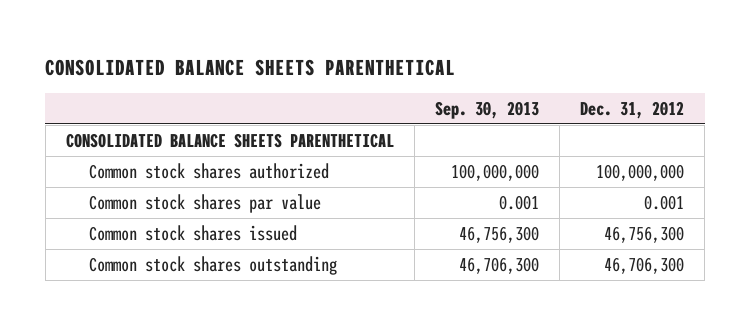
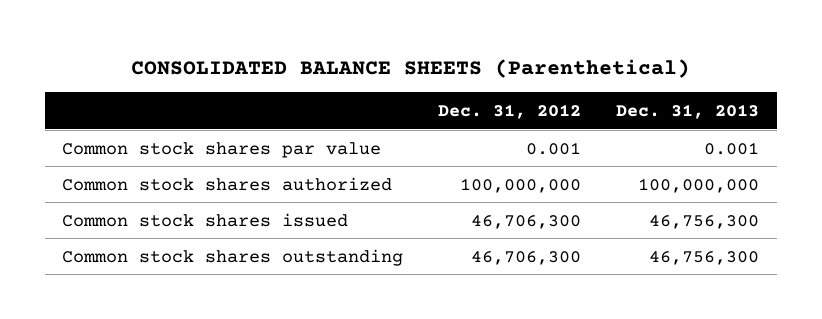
- CONSOLIDATED BALANCE SHEETS PARENTHETICAL
+ CONSOLIDATED BALANCE SHEETS (Parenthetical)
- | Sep. 30, 2013 | Dec. 31, 2012
+ | Dec. 31, 2012 | Dec. 31, 2013
- CONSOLIDATED BALANCE SHEETS PARENTHETICAL
- Common stock shares issued | 46,756,300 | 46,756,300
moved down: Common stock shares authorized | 100,000,000 | 100,000,000
+ Common stock shares issued | 46,706,300 | 46,756,300

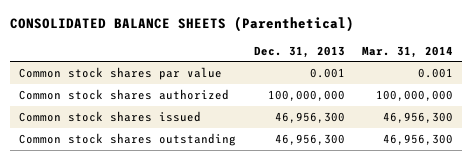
- | Dec. 31, 2012 | Dec. 31, 2013
+ | Dec. 31, 2013 | Mar. 31, 2014
- Common stock shares issued | 46,706,300 | 46,756,300
- Common stock shares outstanding | 46,706,300 | 46,756,300
+ Common stock shares issued | 46,956,300 | 46,956,300
+ Common stock shares outstanding | 46,956,300 | 46,956,300

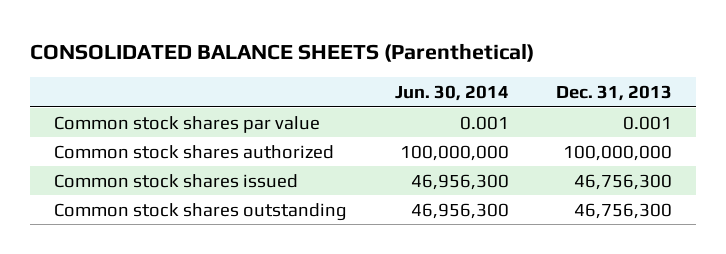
- | Dec. 31, 2013 | Mar. 31, 2014
+ | Jun. 30, 2014 | Dec. 31, 2013
- Common stock shares issued | 46,956,300 | 46,956,300
- Common stock shares outstanding | 46,956,300 | 46,956,300
+ Common stock shares issued | 46,956,300 | 46,756,300
+ Common stock shares outstanding | 46,956,300 | 46,756,300

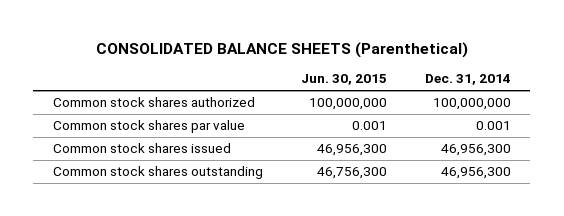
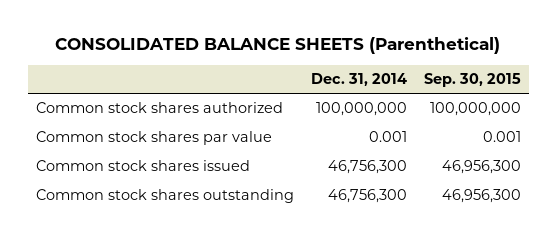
- | Jun. 30, 2015 | Dec. 31, 2014
+ | Dec. 31, 2014 | Sep. 30, 2015
- Common stock shares issued | 46,956,300 | 46,956,300
- Common stock shares outstanding | 46,756,300 | 46,956,300
+ Common stock shares issued | 46,756,300 | 46,956,300
+ Common stock shares outstanding | 46,756,300 | 46,956,300

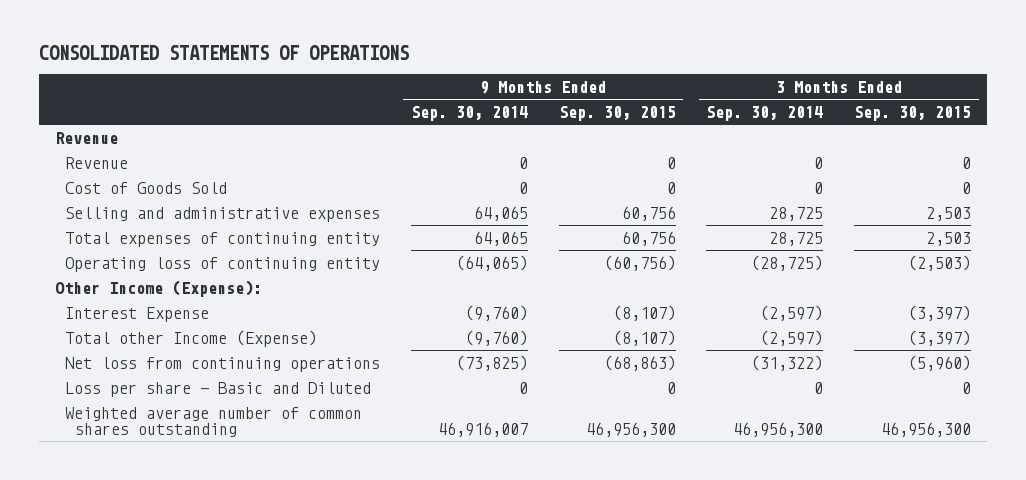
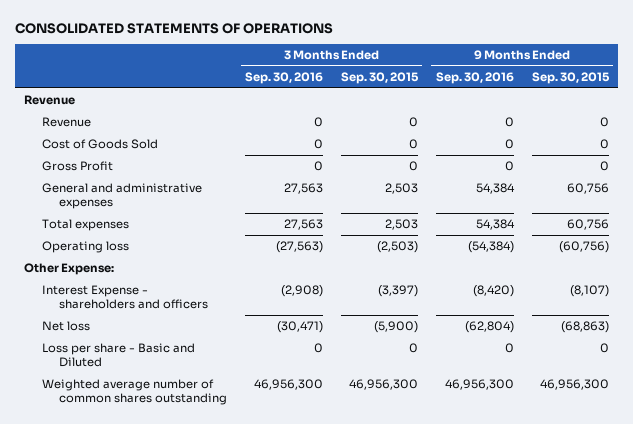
- | 9 Months Ended Sep. 30, 2014 | 9 Months Ended Sep. 30, 2015 | 3 Months Ended Sep. 30, 2014 | 3 Months Ended Sep. 30, 2015
+ | 3 Months Ended Sep. 30, 2016 | 3 Months Ended Sep. 30, 2015 | 9 Months Ended Sep. 30, 2016 | 9 Months Ended Sep. 30, 2015
- Selling and administrative expenses | 64,065 | 60,756 | 28,725 | 2,503
- Total expenses of continuing entity | 64,065 | 60,756 | 28,725 | 2,503
- Operating loss of continuing entity | (64,065) | (60,756) | (28,725) | (2,503)
- Other Income (Expense):
- Interest Expense | (9,760) | (8,107) | (2,597) | (3,397)
- Total other Income (Expense) | (9,760) | (8,107) | (2,597) | (3,397)
- Net loss from continuing operations | (73,825) | (68,863) | (31,322) | (5,960)
+ Gross Profit | 0 | 0 | 0 | 0
+ General and administrative expenses | 27,563 | 2,503 | 54,384 | 60,756
+ Total expenses | 27,563 | 2,503 | 54,384 | 60,756
+ Operating loss | (27,563) | (2,503) | (54,384) | (60,756)
+ Other Expense:
+ Interest Expense - shareholders and officers | (2,908) | (3,397) | (8,420) | (8,107)
+ Net loss | (30,471) | (5,900) | (62,804) | (68,863)

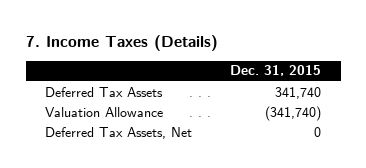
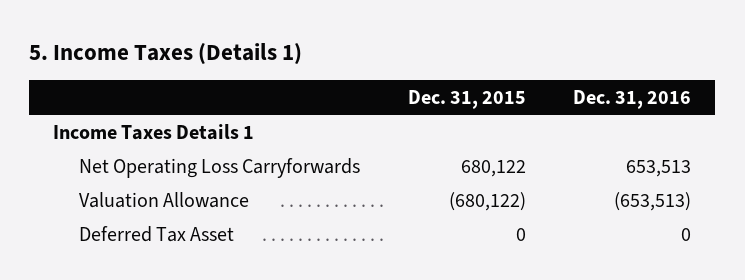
- 7. Income Taxes (Details)
+ 5. Income Taxes (Details 1)
- | Dec. 31, 2015
+ | Dec. 31, 2015 | Dec. 31, 2016
- Deferred Tax Assets | 341,740
- Valuation Allowance | (341,740)
- Deferred Tax Assets, Net | 0
+ Income Taxes Details 1
+ Net Operating Loss Carryforwards | 680,122 | 653,513
+ Valuation Allowance | (680,122) | (653,513)
+ Deferred Tax Asset | 0 | 0

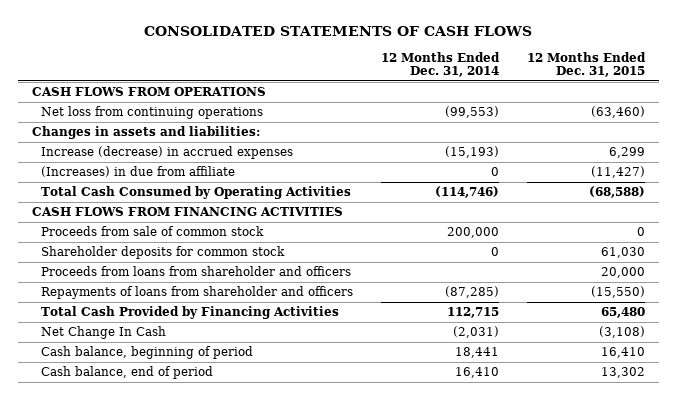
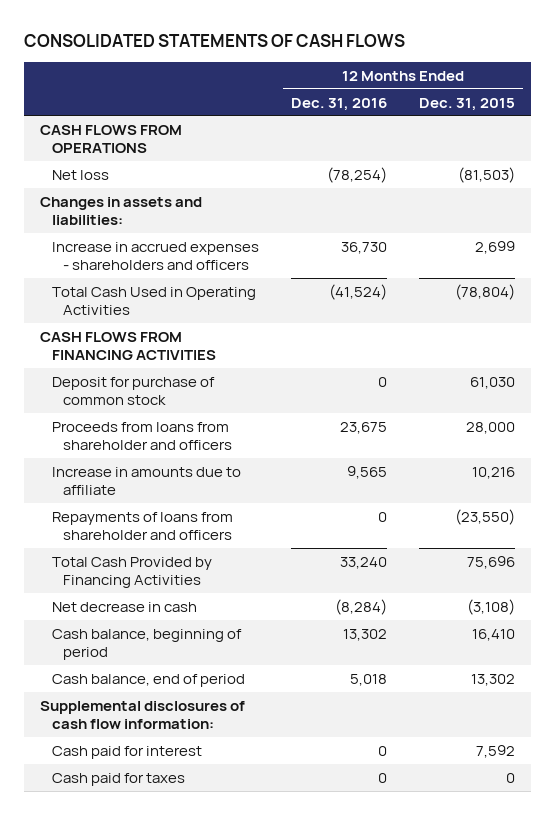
- | 12 Months Ended Dec. 31, 2014 | 12 Months Ended Dec. 31, 2015
+ | 12 Months Ended Dec. 31, 2016 | 12 Months Ended Dec. 31, 2015
- Net loss from continuing operations | (99,553) | (63,460)
+ Net loss | (78,254) | (81,503)
- Increase (decrease) in accrued expenses | (15,193) | 6,299
- (Increases) in due from affiliate | 0 | (11,427)
- Total Cash Consumed by Operating Activities | (114,746) | (68,588)
+ Increase in accrued expenses - shareholders and officers | 36,730 | 2,699
+ Total Cash Used in Operating Activities | (41,524) | (78,804)
- Proceeds from sale of common stock | 200,000 | 0
- Shareholder deposits for common stock | 0 | 61,030
- Proceeds from loans from shareholder and officers | | 20,000
- Repayments of loans from shareholder and officers | (87,285) | (15,550)
- Total Cash Provided by Financing Activities | 112,715 | 65,480
- Net Change In Cash | (2,031) | (3,108)
+ Deposit for purchase of common stock | 0 | 61,030
+ Proceeds from loans from shareholder and officers | 23,675 | 28,000
+ Increase in amounts due to affiliate | 9,565 | 10,216
+ Repayments of loans from shareholder and officers | 0 | (23,550)
+ Total Cash Provided by Financing Activities | 33,240 | 75,696
+ Net decrease in cash | (8,284) | (3,108)
+ Supplemental disclosures of cash flow information:
+ Cash paid for interest | 0 | 7,592
+ Cash paid for taxes | 0 | 0

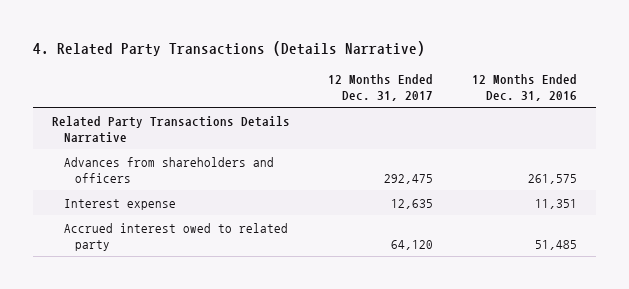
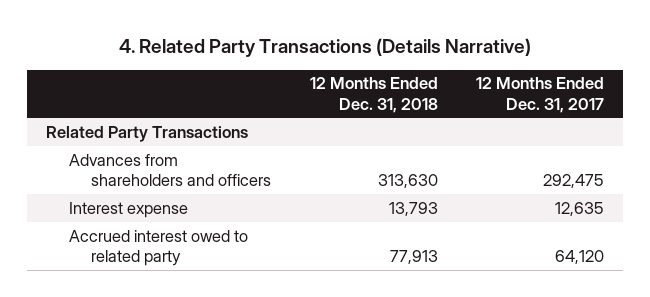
- | 12 Months Ended Dec. 31, 2017 | 12 Months Ended Dec. 31, 2016
+ | 12 Months Ended Dec. 31, 2018 | 12 Months Ended Dec. 31, 2017
- Related Party Transactions Details Narrative
+ Related Party Transactions

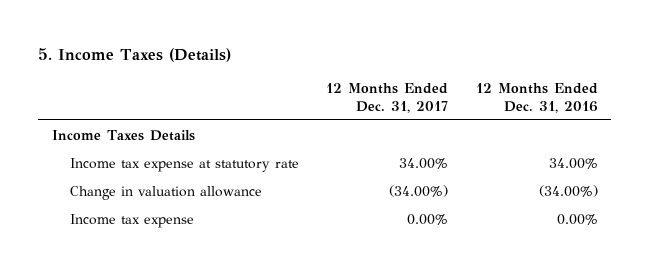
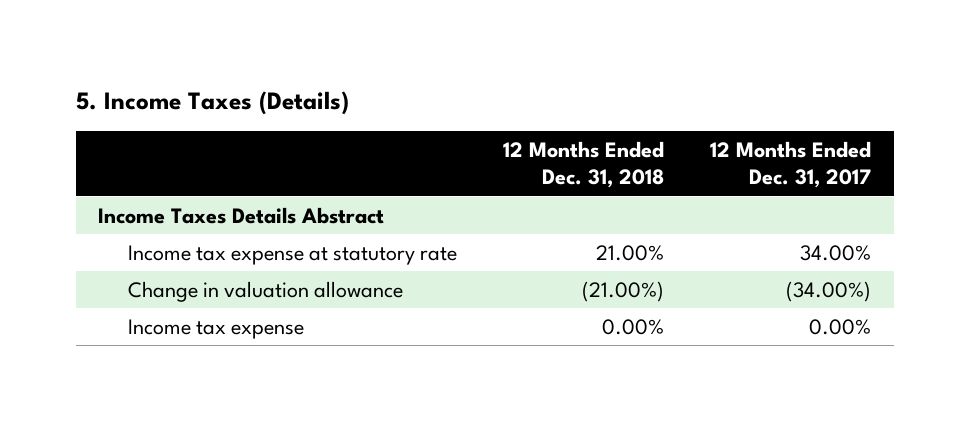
- | 12 Months Ended Dec. 31, 2017 | 12 Months Ended Dec. 31, 2016
+ | 12 Months Ended Dec. 31, 2018 | 12 Months Ended Dec. 31, 2017
- Income Taxes Details
+ Income Taxes Details Abstract

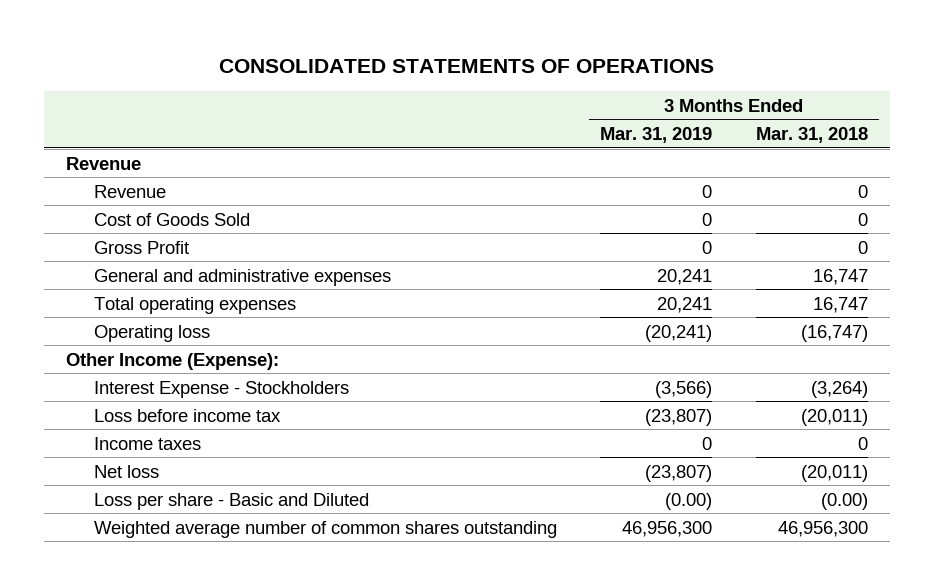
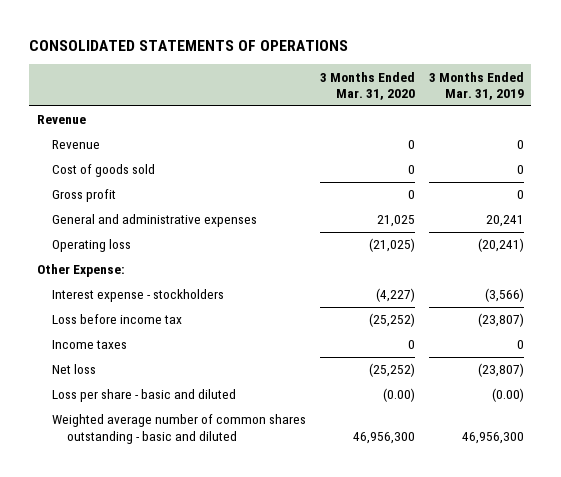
- | 3 Months Ended Mar. 31, 2019 | 3 Months Ended Mar. 31, 2018
+ | 3 Months Ended Mar. 31, 2020 | 3 Months Ended Mar. 31, 2019
- Cost of Goods Sold | 0 | 0
- Gross Profit | 0 | 0
+ Cost of goods sold | 0 | 0
+ Gross profit | 0 | 0
- Total operating expenses | 20,241 | 16,747
- Other Income (Expense):
- Interest Expense - Stockholders | (3,566) | (3,264)
+ Other Expense:
+ Interest expense - stockholders | (4,227) | (3,566)
- Loss per share - Basic and Diluted | (0.00) | (0.00)
- Weighted average number of common shares outstanding | 46,956,300 | 46,956,300
+ Loss per share - basic and diluted | (0.00) | (0.00)
+ Weighted average number of common shares outstanding - basic and diluted | 46,956,300 | 46,956,300

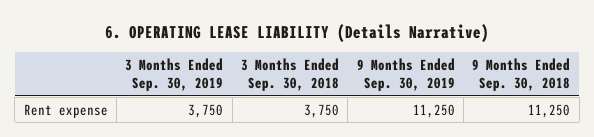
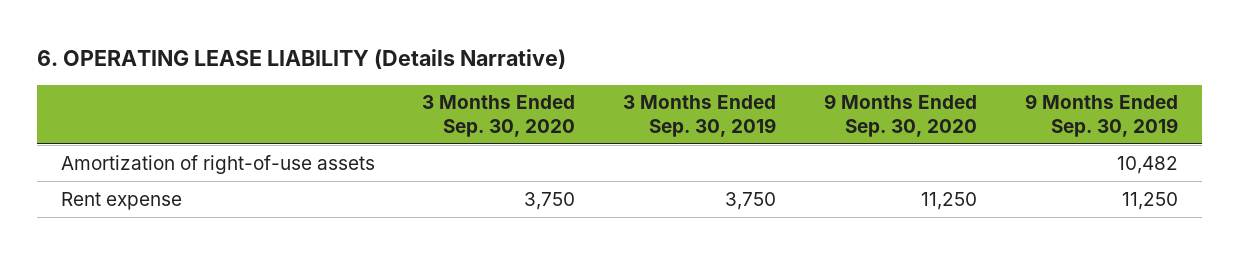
- | 3 Months Ended Sep. 30, 2019 | 3 Months Ended Sep. 30, 2018 | 9 Months Ended Sep. 30, 2019 | 9 Months Ended Sep. 30, 2018
+ | 3 Months Ended Sep. 30, 2020 | 3 Months Ended Sep. 30, 2019 | 9 Months Ended Sep. 30, 2020 | 9 Months Ended Sep. 30, 2019
+ Amortization of right-of-use assets | | | | 10,482

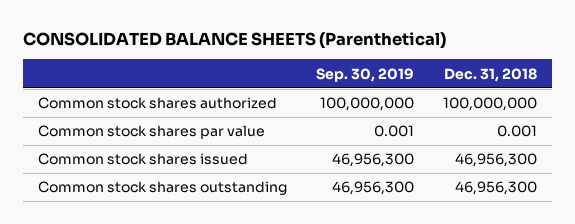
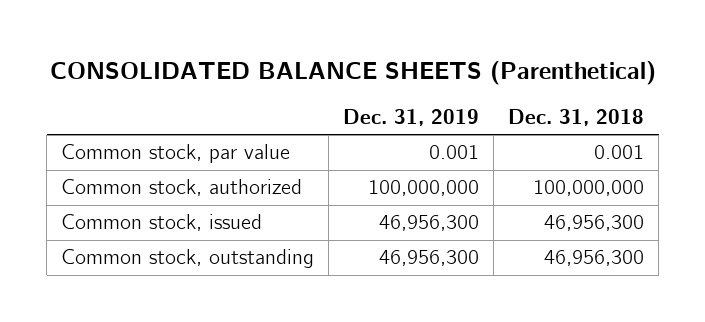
- | Sep. 30, 2019 | Dec. 31, 2018
+ | Dec. 31, 2019 | Dec. 31, 2018
- Common stock shares authorized | 100,000,000 | 100,000,000
- Common stock shares par value | 0.001 | 0.001
- Common stock shares issued | 46,956,300 | 46,956,300
- Common stock shares outstanding | 46,956,300 | 46,956,300
+ Common stock, par value | 0.001 | 0.001
+ Common stock, authorized | 100,000,000 | 100,000,000
+ Common stock, issued | 46,956,300 | 46,956,300
+ Common stock, outstanding | 46,956,300 | 46,956,300

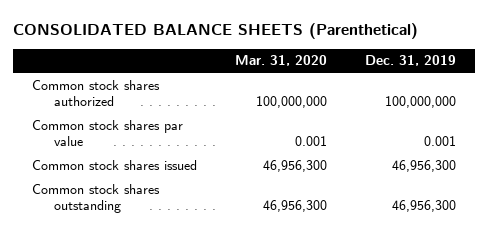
- | Dec. 31, 2019 | Dec. 31, 2018
+ | Mar. 31, 2020 | Dec. 31, 2019
- Common stock, par value | 0.001 | 0.001
- Common stock, authorized | 100,000,000 | 100,000,000
- Common stock, issued | 46,956,300 | 46,956,300
- Common stock, outstanding | 46,956,300 | 46,956,300
+ Common stock shares authorized | 100,000,000 | 100,000,000
+ Common stock shares par value | 0.001 | 0.001
+ Common stock shares issued | 46,956,300 | 46,956,300
+ Common stock shares outstanding | 46,956,300 | 46,956,300

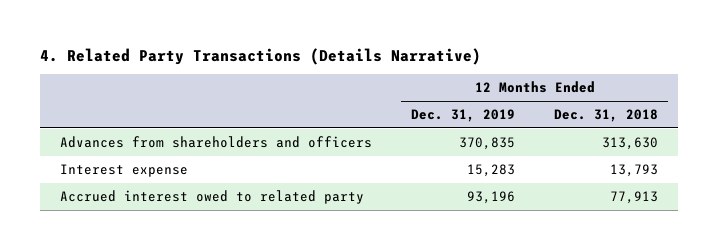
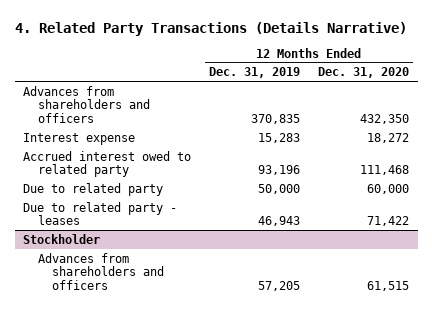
- | 12 Months Ended Dec. 31, 2019 | 12 Months Ended Dec. 31, 2018
+ | 12 Months Ended Dec. 31, 2019 | 12 Months Ended Dec. 31, 2020
+ Due to related party | 50,000 | 60,000
+ Due to related party - leases | 46,943 | 71,422
+ Stockholder
+ Advances from shareholders and officers | 57,205 | 61,515

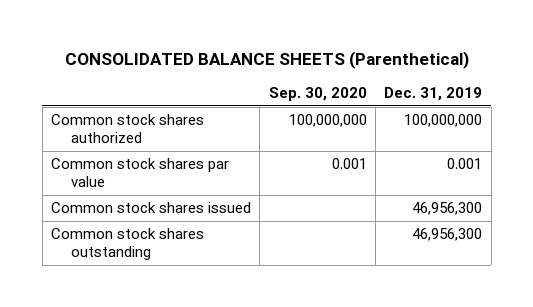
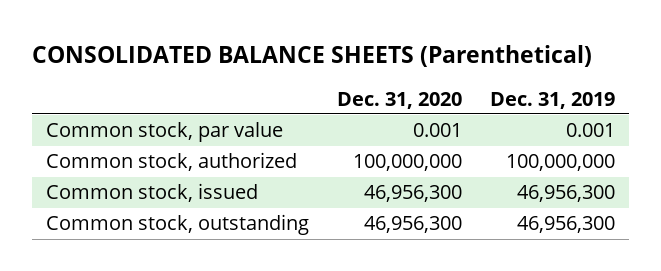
- | Sep. 30, 2020 | Dec. 31, 2019
+ | Dec. 31, 2020 | Dec. 31, 2019
- Common stock shares authorized | 100,000,000 | 100,000,000
- Common stock shares par value | 0.001 | 0.001
- Common stock shares issued | | 46,956,300
- Common stock shares outstanding | | 46,956,300
+ Common stock, par value | 0.001 | 0.001
+ Common stock, authorized | 100,000,000 | 100,000,000
+ Common stock, issued | 46,956,300 | 46,956,300
+ Common stock, outstanding | 46,956,300 | 46,956,300

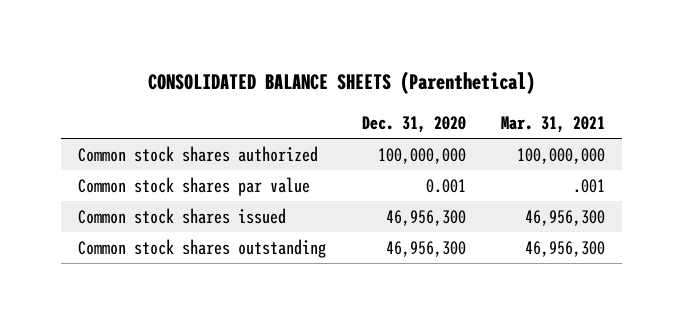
- | Dec. 31, 2020 | Dec. 31, 2019
+ | Dec. 31, 2020 | Mar. 31, 2021
- Common stock, par value | 0.001 | 0.001
- Common stock, authorized | 100,000,000 | 100,000,000
- Common stock, issued | 46,956,300 | 46,956,300
- Common stock, outstanding | 46,956,300 | 46,956,300
+ Common stock shares authorized | 100,000,000 | 100,000,000
+ Common stock shares par value | 0.001 | .001
+ Common stock shares issued | 46,956,300 | 46,956,300
+ Common stock shares outstanding | 46,956,300 | 46,956,300

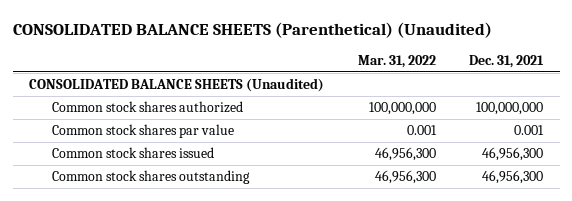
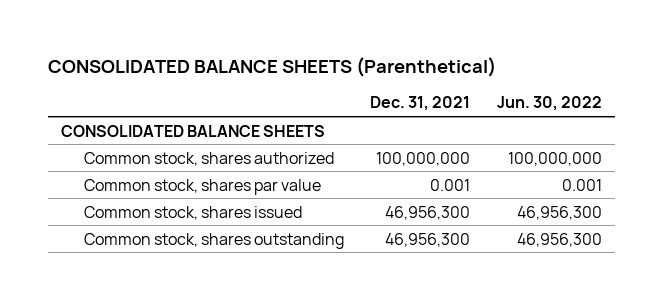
- CONSOLIDATED BALANCE SHEETS (Parenthetical) (Unaudited)
+ CONSOLIDATED BALANCE SHEETS (Parenthetical)
- | Mar. 31, 2022 | Dec. 31, 2021
+ | Dec. 31, 2021 | Jun. 30, 2022
- CONSOLIDATED BALANCE SHEETS (Unaudited)
- Common stock shares authorized | 100,000,000 | 100,000,000
- Common stock shares par value | 0.001 | 0.001
- Common stock shares issued | 46,956,300 | 46,956,300
- Common stock shares outstanding | 46,956,300 | 46,956,300
+ CONSOLIDATED BALANCE SHEETS
+ Common stock, shares authorized | 100,000,000 | 100,000,000
+ Common stock, shares par value | 0.001 | 0.001
+ Common stock, shares issued | 46,956,300 | 46,956,300
+ Common stock, shares outstanding | 46,956,300 | 46,956,300

